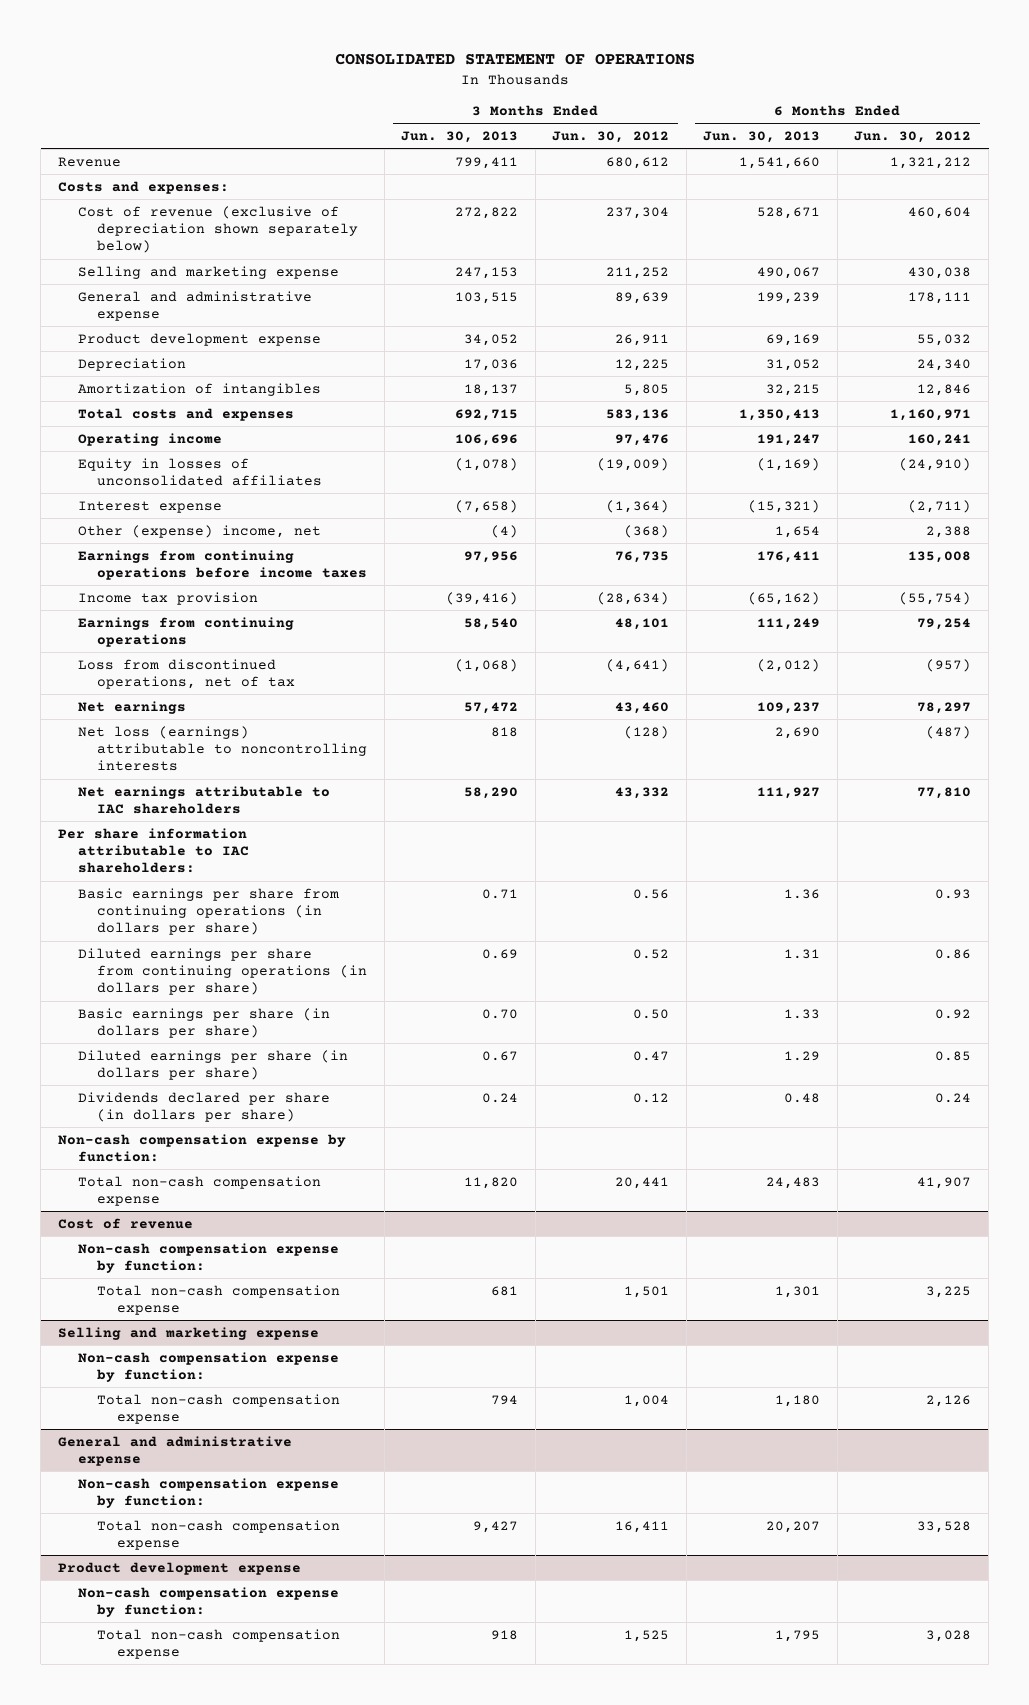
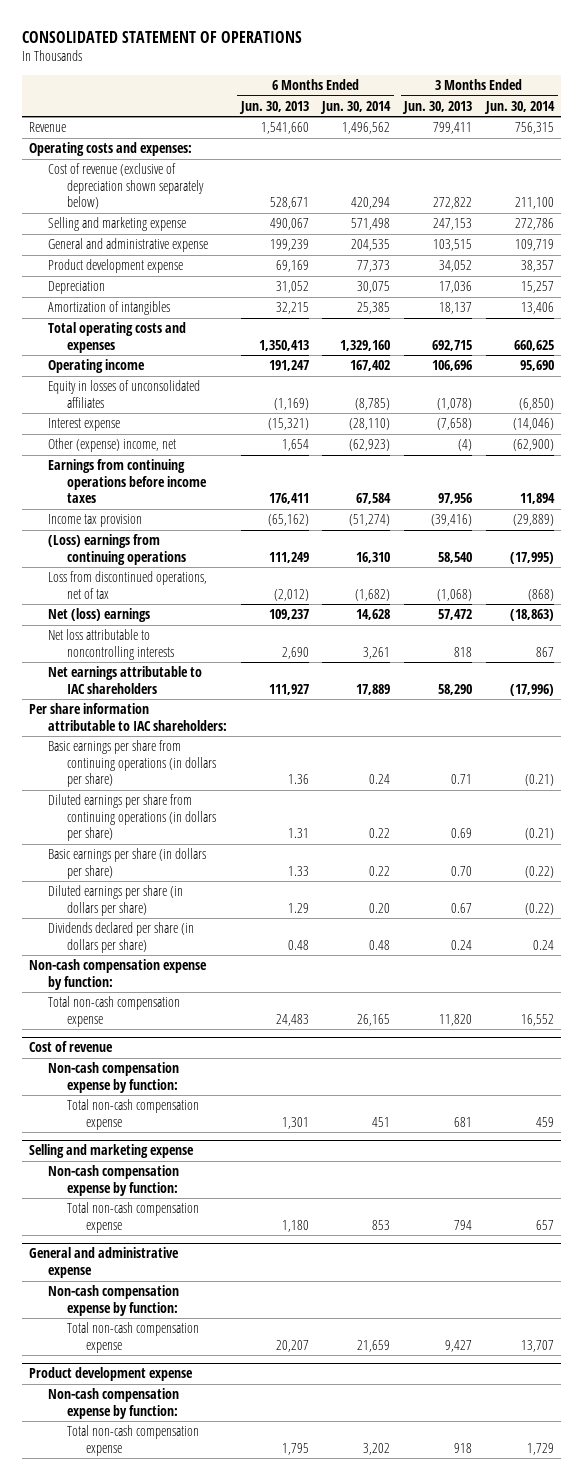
- | 3 Months Ended Jun. 30, 2013 | 3 Months Ended Jun. 30, 2012 | 6 Months Ended Jun. 30, 2013 | 6 Months Ended Jun. 30, 2012
+ | 6 Months Ended Jun. 30, 2013 | 6 Months Ended Jun. 30, 2014 | 3 Months Ended Jun. 30, 2013 | 3 Months Ended Jun. 30, 2014
- Costs and expenses:
+ Operating costs and expenses:
- Total costs and expenses | 692,715 | 583,136 | 1,350,413 | 1,160,971
+ Total operating costs and expenses | 1,350,413 | 1,329,160 | 692,715 | 660,625
- Earnings from continuing operations | 58,540 | 48,101 | 111,249 | 79,254
+ (Loss) earnings from continuing operations | 111,249 | 16,310 | 58,540 | (17,995)
- Net earnings | 57,472 | 43,460 | 109,237 | 78,297
- Net loss (earnings) attributable to noncontrolling interests | 818 | (128) | 2,690 | (487)
+ Net (loss) earnings | 109,237 | 14,628 | 57,472 | (18,863)
+ Net loss attributable to noncontrolling interests | 2,690 | 3,261 | 818 | 867

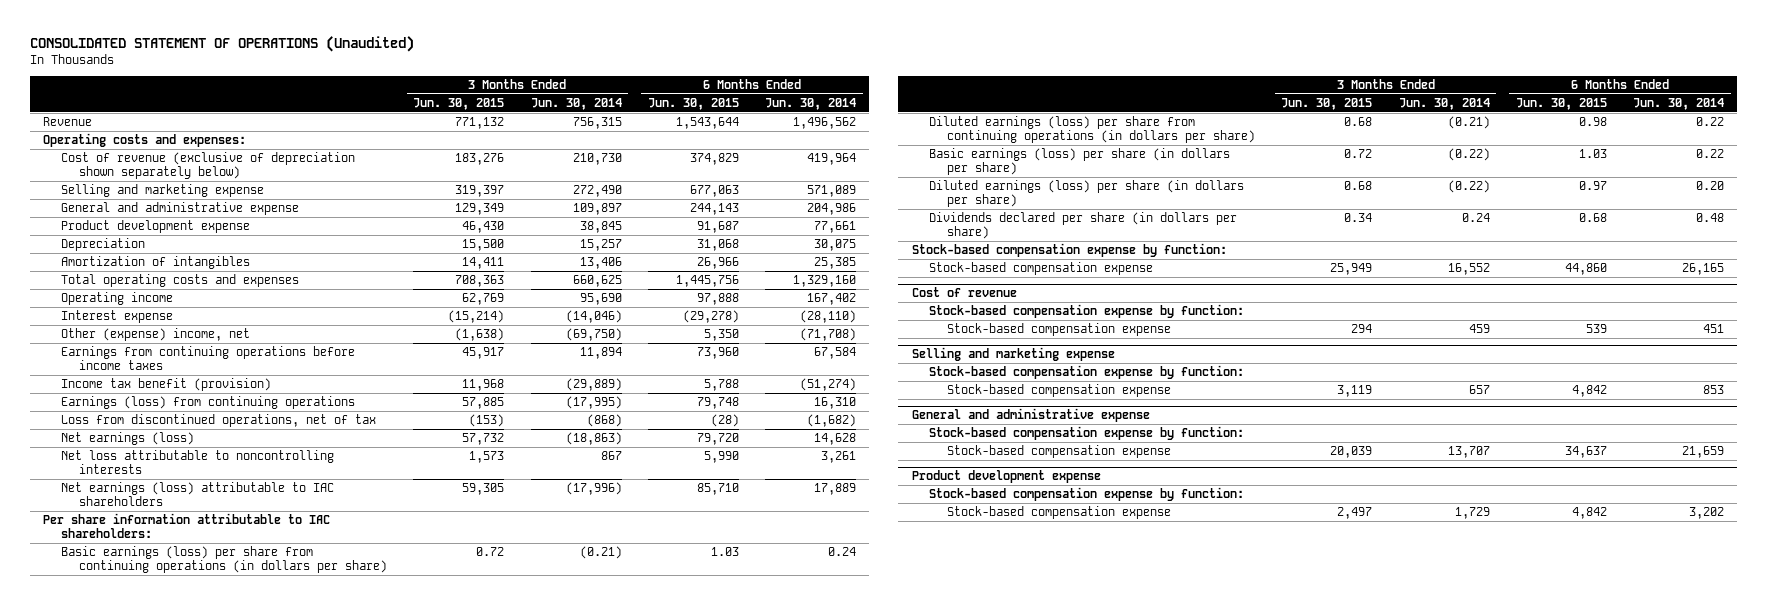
- CONSOLIDATED STATEMENT OF OPERATIONS
+ CONSOLIDATED STATEMENT OF OPERATIONS (Unaudited)
- | 6 Months Ended Jun. 30, 2013 | 6 Months Ended Jun. 30, 2014 | 3 Months Ended Jun. 30, 2013 | 3 Months Ended Jun. 30, 2014
+ | 3 Months Ended Jun. 30, 2015 | 3 Months Ended Jun. 30, 2014 | 6 Months Ended Jun. 30, 2015 | 6 Months Ended Jun. 30, 2014
- Cost of revenue (exclusive of depreciation shown separately below) | 528,671 | 420,294 | 272,822 | 211,100
- Selling and marketing expense | 490,067 | 571,498 | 247,153 | 272,786
- General and administrative expense | 199,239 | 204,535 | 103,515 | 109,719
- Product development expense | 69,169 | 77,373 | 34,052 | 38,357
+ Cost of revenue (exclusive of depreciation shown separately below) | 183,276 | 210,730 | 374,829 | 419,964
+ Selling and marketing expense | 319,397 | 272,490 | 677,063 | 571,089
+ General and administrative expense | 129,349 | 109,897 | 244,143 | 204,986
+ Product development expense | 46,430 | 38,845 | 91,687 | 77,661
- Equity in losses of unconsolidated affiliates | (1,169) | (8,785) | (1,078) | (6,850)
- Other (expense) income, net | 1,654 | (62,923) | (4) | (62,900)
+ Other (expense) income, net | (1,638) | (69,750) | 5,350 | (71,708)
- Income tax provision | (65,162) | (51,274) | (39,416) | (29,889)
- (Loss) earnings from continuing operations | 111,249 | 16,310 | 58,540 | (17,995)
+ Income tax benefit (provision) | 11,968 | (29,889) | 5,788 | (51,274)
+ Earnings (loss) from continuing operations | 57,885 | (17,995) | 79,748 | 16,310
- Net (loss) earnings | 109,237 | 14,628 | 57,472 | (18,863)
+ Net earnings (loss) | 57,732 | (18,863) | 79,720 | 14,628
- Net earnings attributable to IAC shareholders | 111,927 | 17,889 | 58,290 | (17,996)
+ Net earnings (loss) attributable to IAC shareholders | 59,305 | (17,996) | 85,710 | 17,889
- Basic earnings per share from continuing operations (in dollars per share) | 1.36 | 0.24 | 0.71 | (0.21)
- Diluted earnings per share from continuing operations (in dollars per share) | 1.31 | 0.22 | 0.69 | (0.21)
- Basic earnings per share (in dollars per share) | 1.33 | 0.22 | 0.70 | (0.22)
- Diluted earnings per share (in dollars per share) | 1.29 | 0.20 | 0.67 | (0.22)
+ Basic earnings (loss) per share from continuing operations (in dollars per share) | 0.72 | (0.21) | 1.03 | 0.24
+ Diluted earnings (loss) per share from continuing operations (in dollars per share) | 0.68 | (0.21) | 0.98 | 0.22
+ Basic earnings (loss) per share (in dollars per share) | 0.72 | (0.22) | 1.03 | 0.22
+ Diluted earnings (loss) per share (in dollars per share) | 0.68 | (0.22) | 0.97 | 0.20
- Non-cash compensation expense by function:
- Total non-cash compensation expense | 24,483 | 26,165 | 11,820 | 16,552
+ Stock-based compensation expense by function:
+ Stock-based compensation expense | 25,949 | 16,552 | 44,860 | 26,165
@ Cost of revenue
- Non-cash compensation expense by function:
- Total non-cash compensation expense | 1,301 | 451 | 681 | 459
+ Stock-based compensation expense by function:
+ Stock-based compensation expense | 294 | 459 | 539 | 451
@ Selling and marketing expense
- Non-cash compensation expense by function:
- Total non-cash compensation expense | 1,180 | 853 | 794 | 657
+ Stock-based compensation expense by function:
+ Stock-based compensation expense | 3,119 | 657 | 4,842 | 853
@ General and administrative expense
- Non-cash compensation expense by function:
- Total non-cash compensation expense | 20,207 | 21,659 | 9,427 | 13,707
+ Stock-based compensation expense by function:
+ Stock-based compensation expense | 20,039 | 13,707 | 34,637 | 21,659
@ Product development expense
- Non-cash compensation expense by function:
- Total non-cash compensation expense | 1,795 | 3,202 | 918 | 1,729
+ Stock-based compensation expense by function:
+ Stock-based compensation expense | 2,497 | 1,729 | 4,842 | 3,202

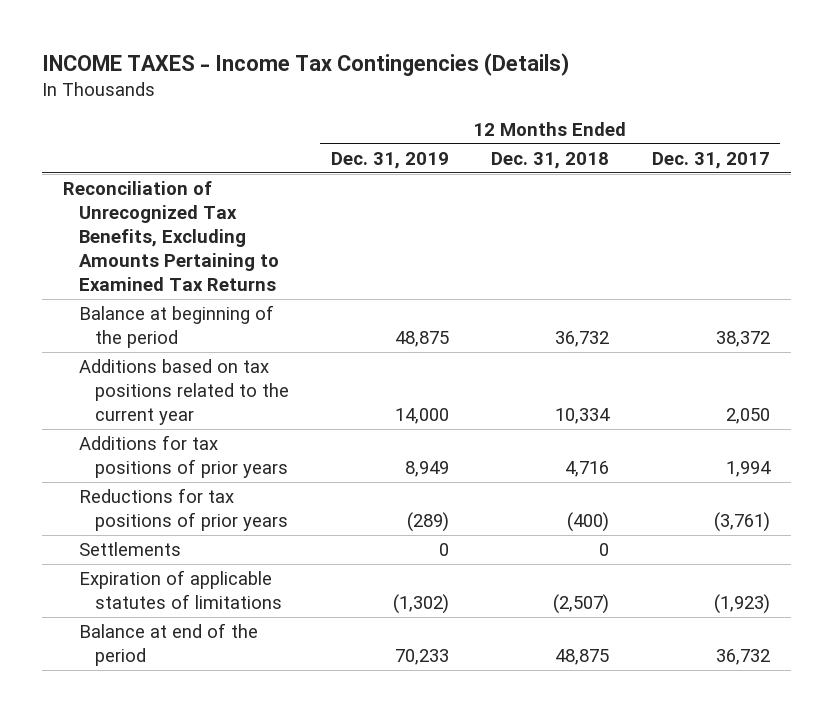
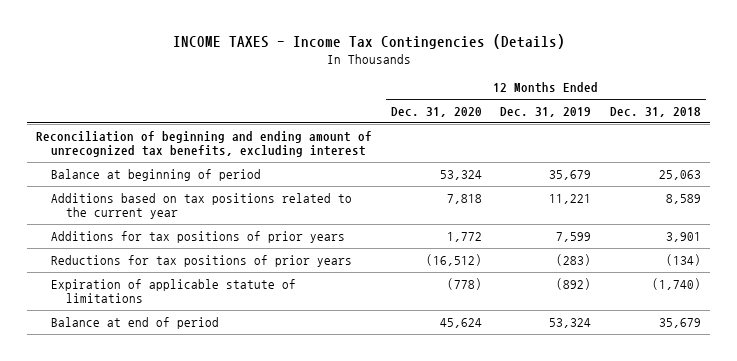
- | 12 Months Ended Dec. 31, 2019 | 12 Months Ended Dec. 31, 2018 | 12 Months Ended Dec. 31, 2017
+ | 12 Months Ended Dec. 31, 2020 | 12 Months Ended Dec. 31, 2019 | 12 Months Ended Dec. 31, 2018
- Reconciliation of Unrecognized Tax Benefits, Excluding Amounts Pertaining to Examined Tax Returns
- Balance at beginning of the period | 48,875 | 36,732 | 38,372
- Additions based on tax positions related to the current year | 14,000 | 10,334 | 2,050
- Additions for tax positions of prior years | 8,949 | 4,716 | 1,994
- Reductions for tax positions of prior years | (289) | (400) | (3,761)
- Settlements | 0 | 0 |
- Expiration of applicable statutes of limitations | (1,302) | (2,507) | (1,923)
- Balance at end of the period | 70,233 | 48,875 | 36,732
+ Reconciliation of beginning and ending amount of unrecognized tax benefits, excluding interest
+ Balance at beginning of period | 53,324 | 35,679 | 25,063
+ Additions based on tax positions related to the current year | 7,818 | 11,221 | 8,589
+ Additions for tax positions of prior years | 1,772 | 7,599 | 3,901
+ Reductions for tax positions of prior years | (16,512) | (283) | (134)
+ Expiration of applicable statute of limitations | (778) | (892) | (1,740)
+ Balance at end of period | 45,624 | 53,324 | 35,679

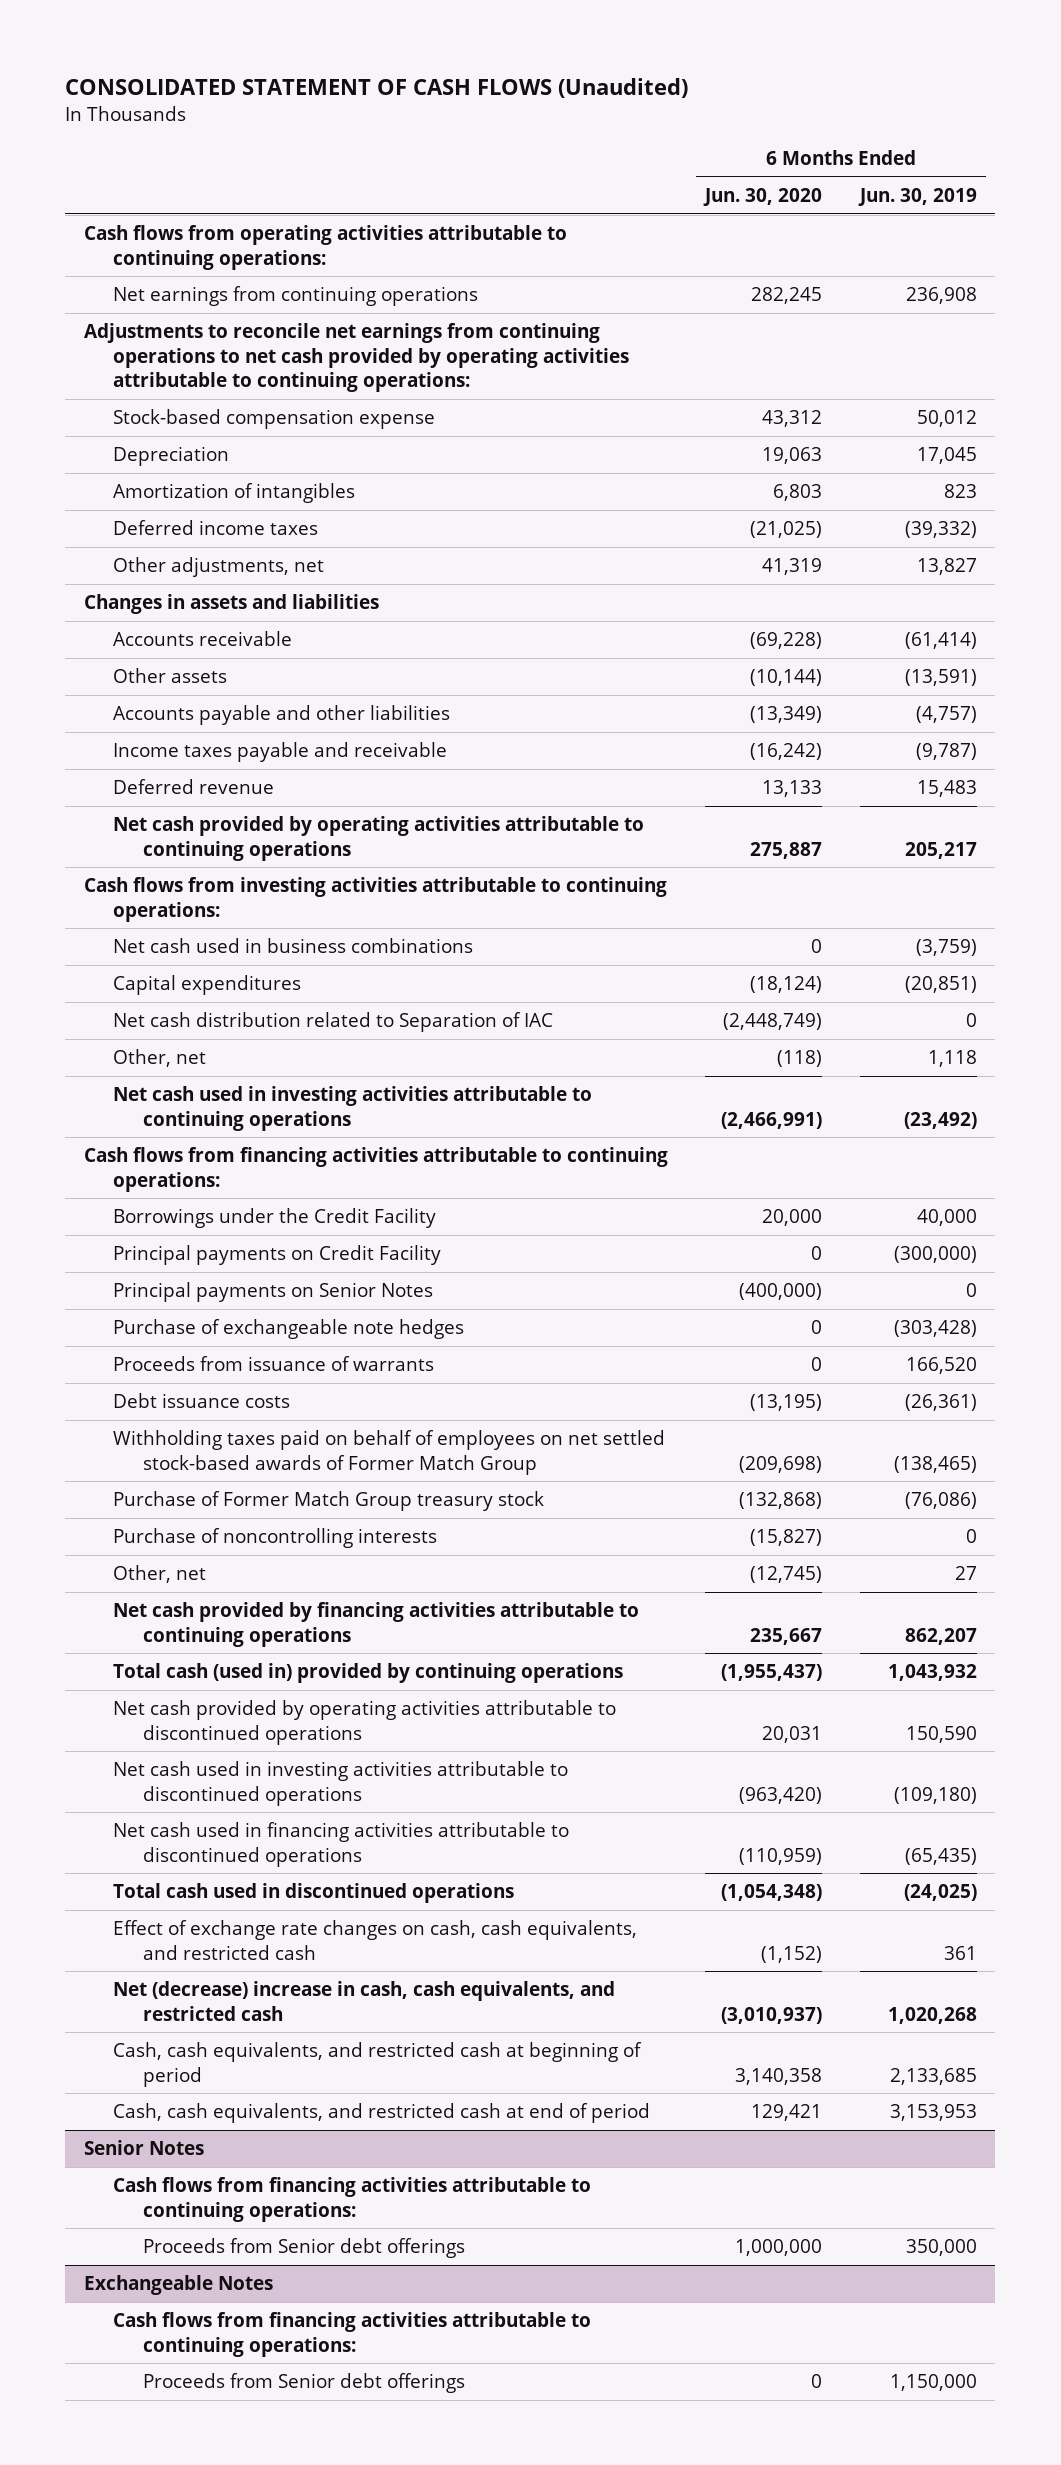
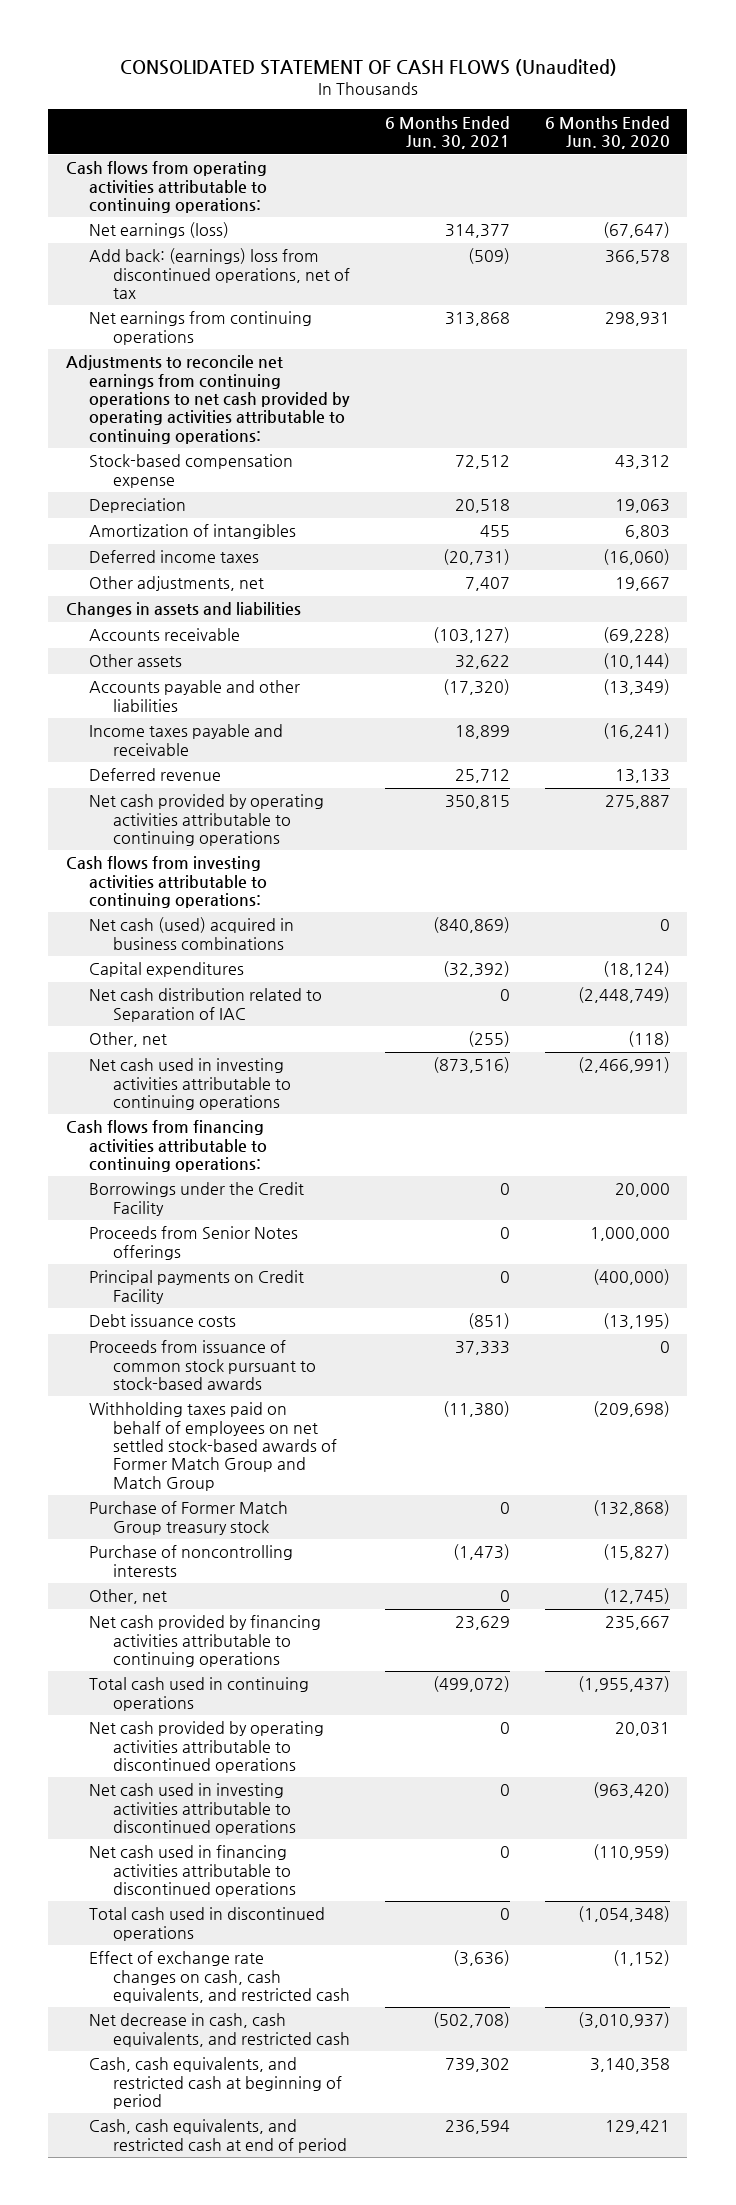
- | 6 Months Ended Jun. 30, 2020 | 6 Months Ended Jun. 30, 2019
+ | 6 Months Ended Jun. 30, 2021 | 6 Months Ended Jun. 30, 2020
- Net earnings from continuing operations | 282,245 | 236,908
+ Net earnings (loss) | 314,377 | (67,647)
+ Add back: (earnings) loss from discontinued operations, net of tax | (509) | 366,578
+ Net earnings from continuing operations | 313,868 | 298,931
- Deferred income taxes | (21,025) | (39,332)
- Other adjustments, net | 41,319 | 13,827
+ Deferred income taxes | (20,731) | (16,060)
+ Other adjustments, net | 7,407 | 19,667
- Income taxes payable and receivable | (16,242) | (9,787)
+ Income taxes payable and receivable | 18,899 | (16,241)
- Net cash used in business combinations | 0 | (3,759)
+ Net cash (used) acquired in business combinations | (840,869) | 0
- Principal payments on Credit Facility | 0 | (300,000)
- Principal payments on Senior Notes | (400,000) | 0
- Purchase of exchangeable note hedges | 0 | (303,428)
- Proceeds from issuance of warrants | 0 | 166,520
+ Proceeds from Senior Notes offerings | 0 | 1,000,000
+ Principal payments on Credit Facility | 0 | (400,000)
- Withholding taxes paid on behalf of employees on net settled stock-based awards of Former Match Group | (209,698) | (138,465)
+ Proceeds from issuance of common stock pursuant to stock-based awards | 37,333 | 0
+ Withholding taxes paid on behalf of employees on net settled stock-based awards of Former Match Group and Match Group | (11,380) | (209,698)
- Total cash (used in) provided by continuing operations | (1,955,437) | 1,043,932
+ Total cash used in continuing operations | (499,072) | (1,955,437)
- Net (decrease) increase in cash, cash equivalents, and restricted cash | (3,010,937) | 1,020,268
+ Net decrease in cash, cash equivalents, and restricted cash | (502,708) | (3,010,937)
- Senior Notes
- Cash flows from financing activities attributable to continuing operations:
- Proceeds from Senior debt offerings | 1,000,000 | 350,000
- Exchangeable Notes
- Cash flows from financing activities attributable to continuing operations:
- Proceeds from Senior debt offerings | 0 | 1,150,000

